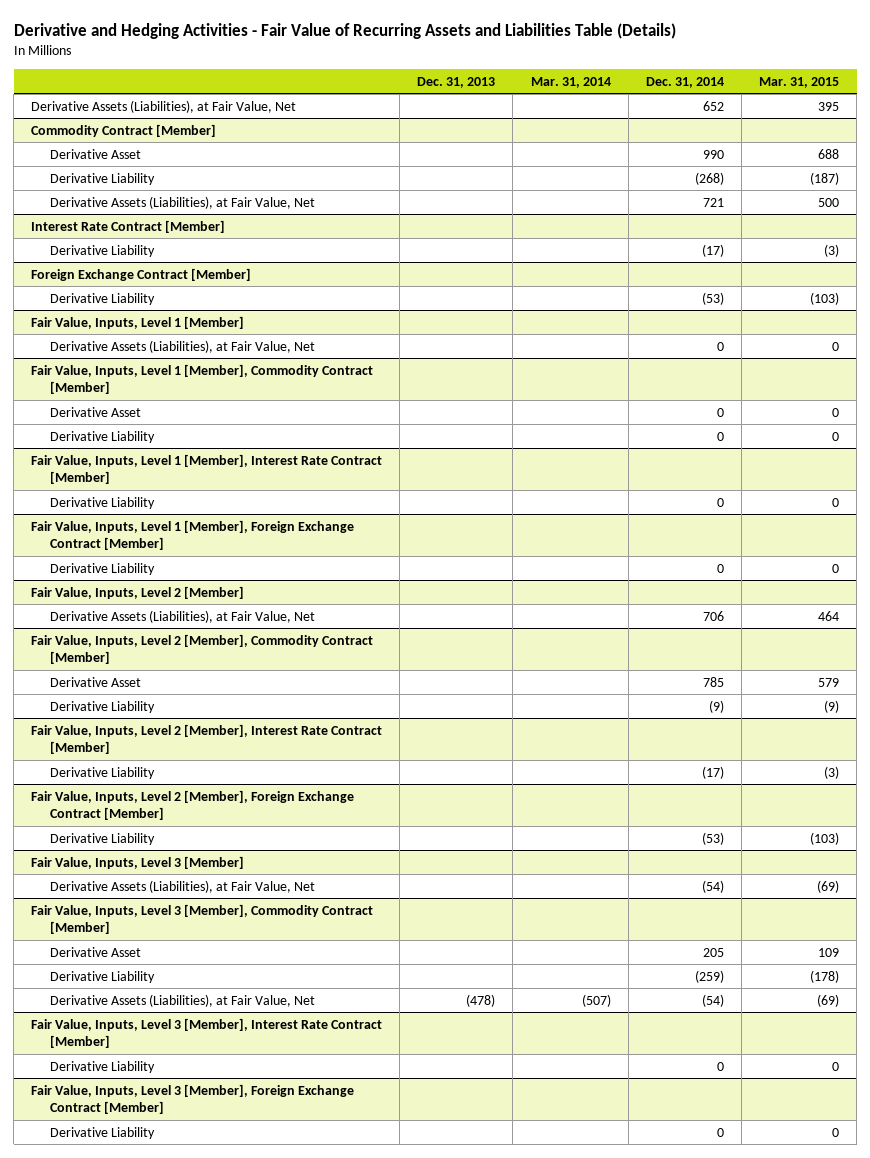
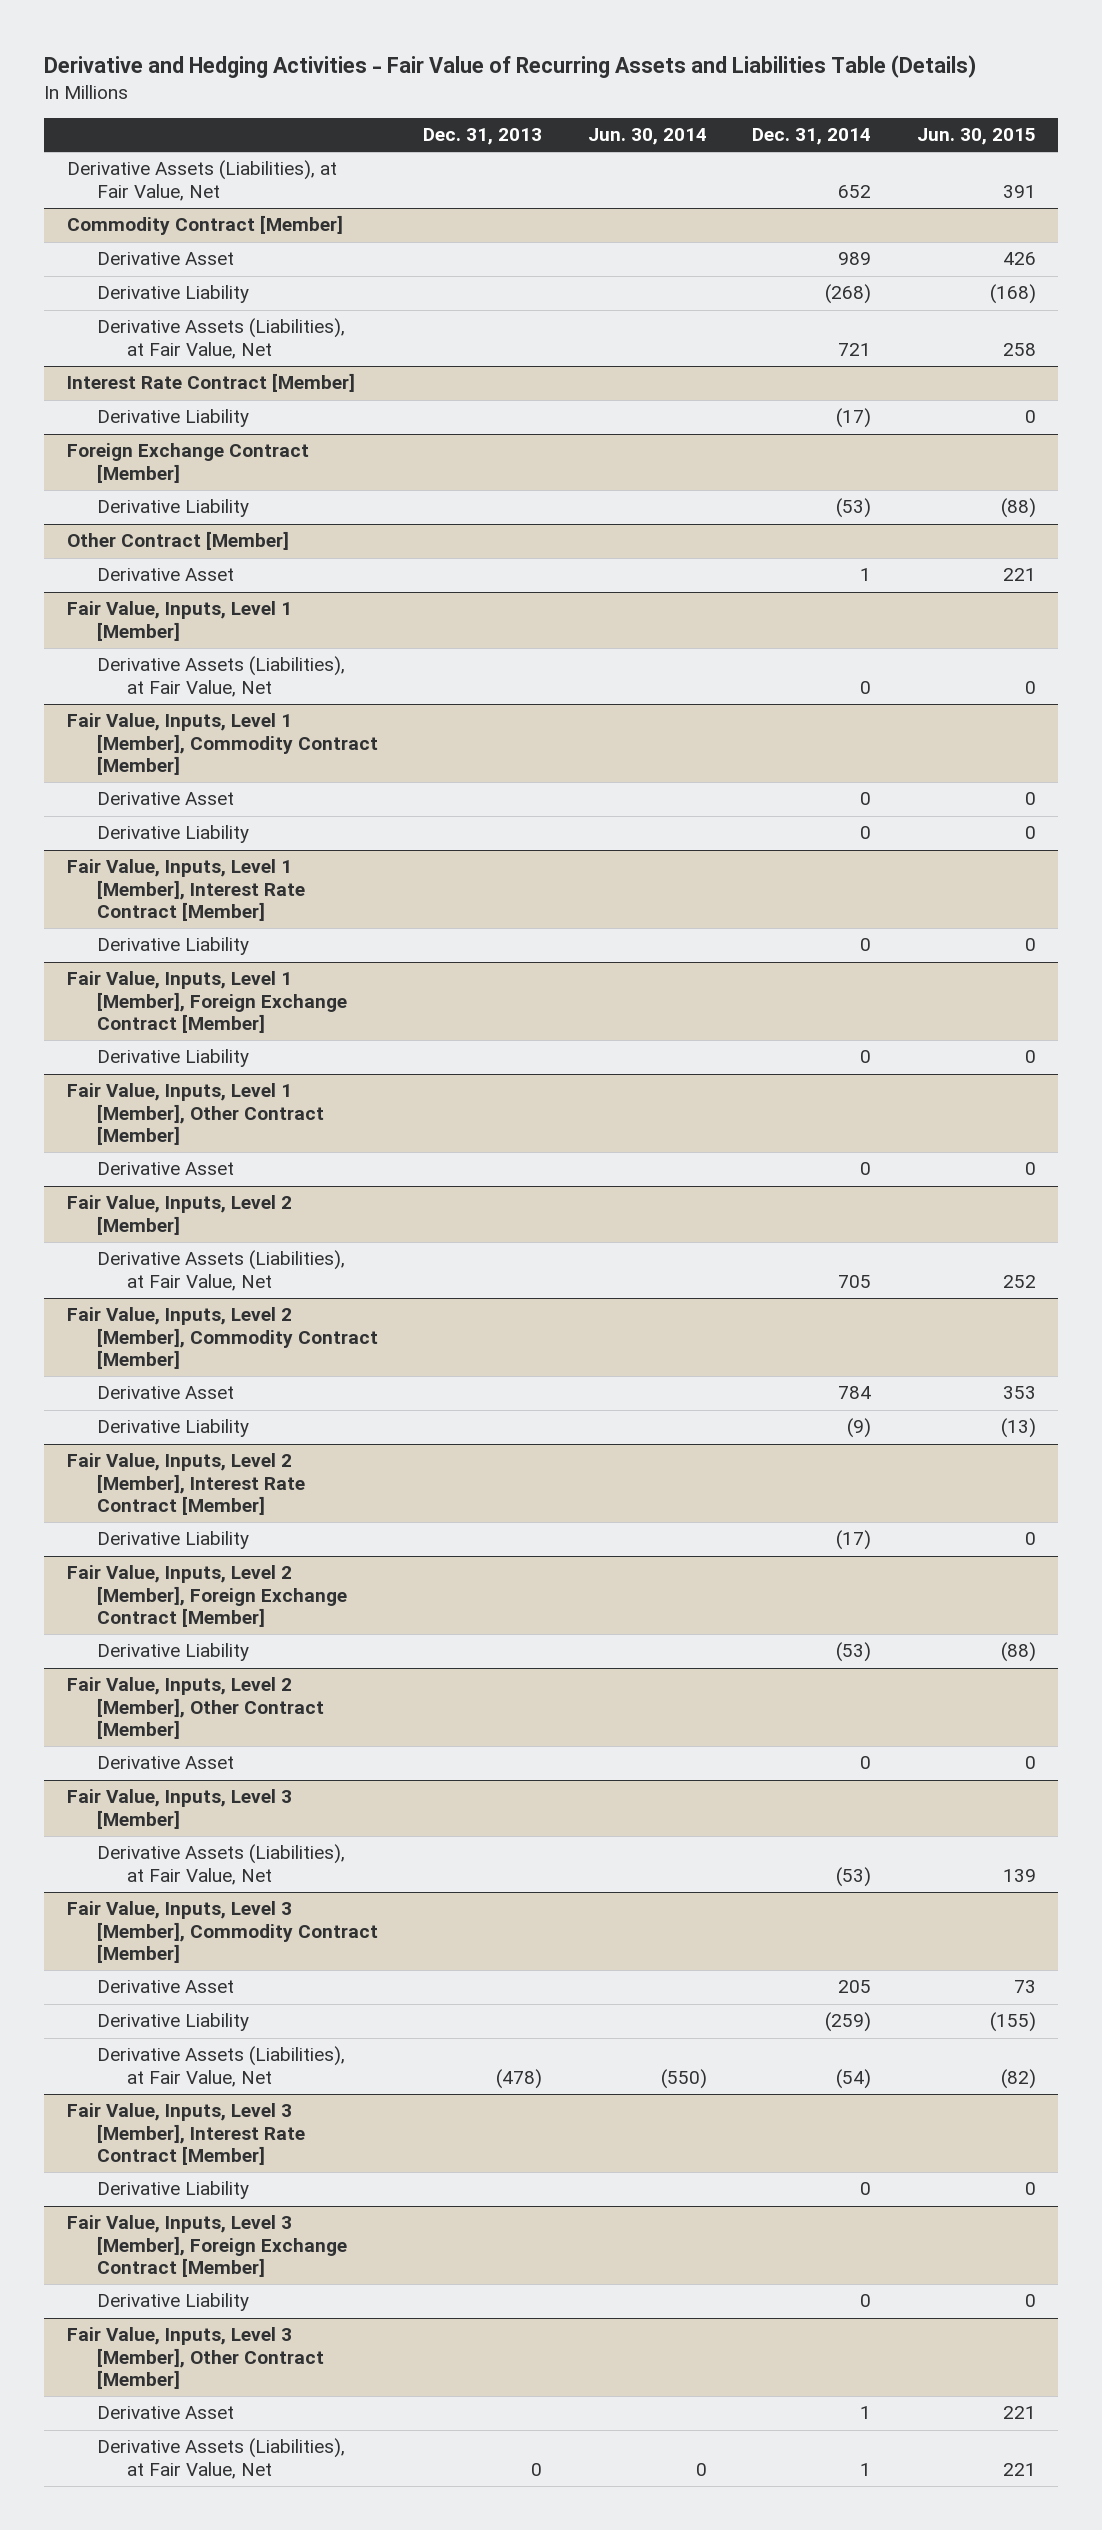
- | Dec. 31, 2013 | Mar. 31, 2014 | Dec. 31, 2014 | Mar. 31, 2015
+ | Dec. 31, 2013 | Jun. 30, 2014 | Dec. 31, 2014 | Jun. 30, 2015
@ Commodity Contract [Member]
- Derivative Asset | | | 990 | 688
+ Derivative Asset | | | 989 | 426
+ Other Contract [Member]
+ Derivative Asset | | | 1 | 221
+ Fair Value, Inputs, Level 1 [Member], Other Contract [Member]
+ Derivative Asset | | | 0 | 0
@ Fair Value, Inputs, Level 2 [Member]
- Derivative Assets (Liabilities), at Fair Value, Net | | | 706 | 464
+ Derivative Assets (Liabilities), at Fair Value, Net | | | 705 | 252
@ Fair Value, Inputs, Level 2 [Member], Commodity Contract [Member]
- Derivative Asset | | | 785 | 579
+ Derivative Asset | | | 784 | 353
+ Fair Value, Inputs, Level 2 [Member], Other Contract [Member]
+ Derivative Asset | | | 0 | 0
@ Fair Value, Inputs, Level 3 [Member]
- Derivative Assets (Liabilities), at Fair Value, Net | | | (54) | (69)
+ Derivative Assets (Liabilities), at Fair Value, Net | | | (53) | 139
+ Fair Value, Inputs, Level 3 [Member], Other Contract [Member]
+ Derivative Asset | | | 1 | 221
+ Derivative Assets (Liabilities), at Fair Value, Net | 0 | 0 | 1 | 221

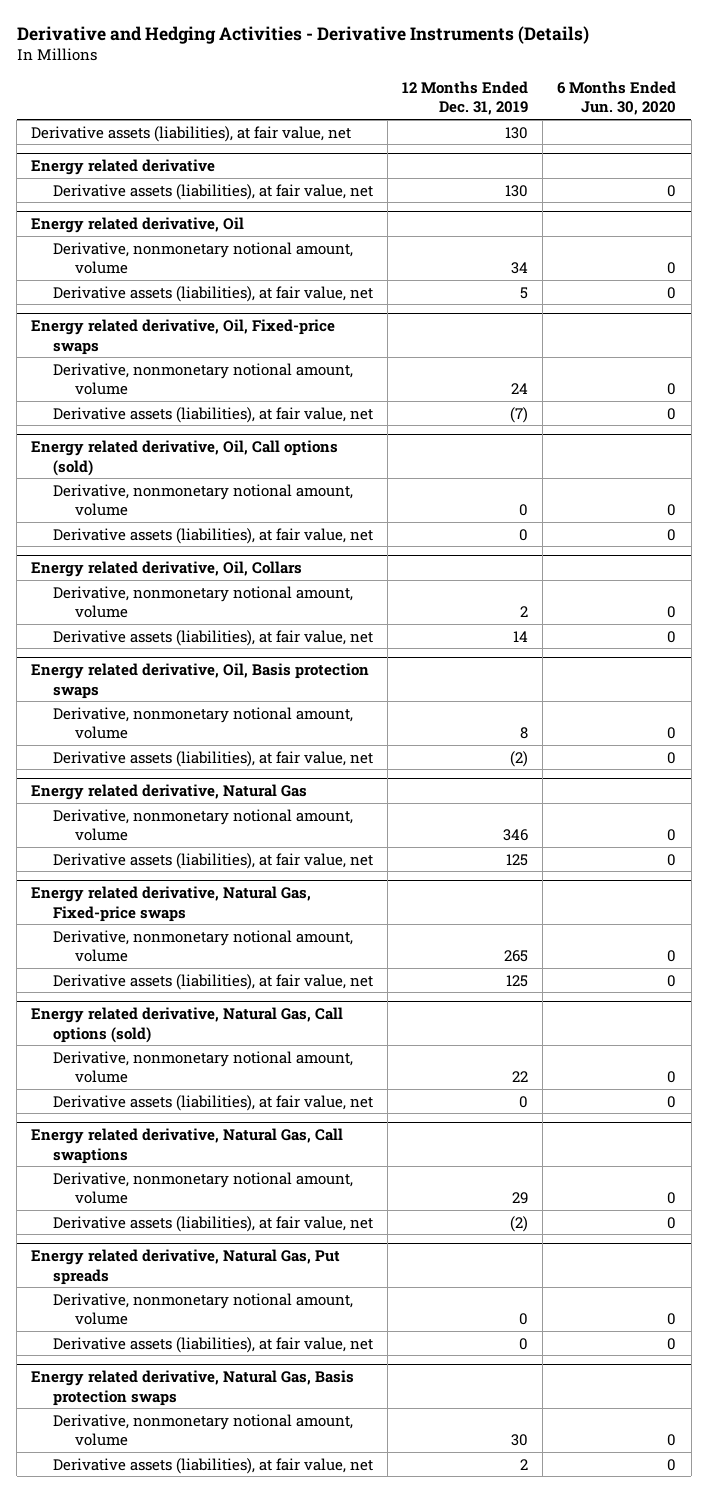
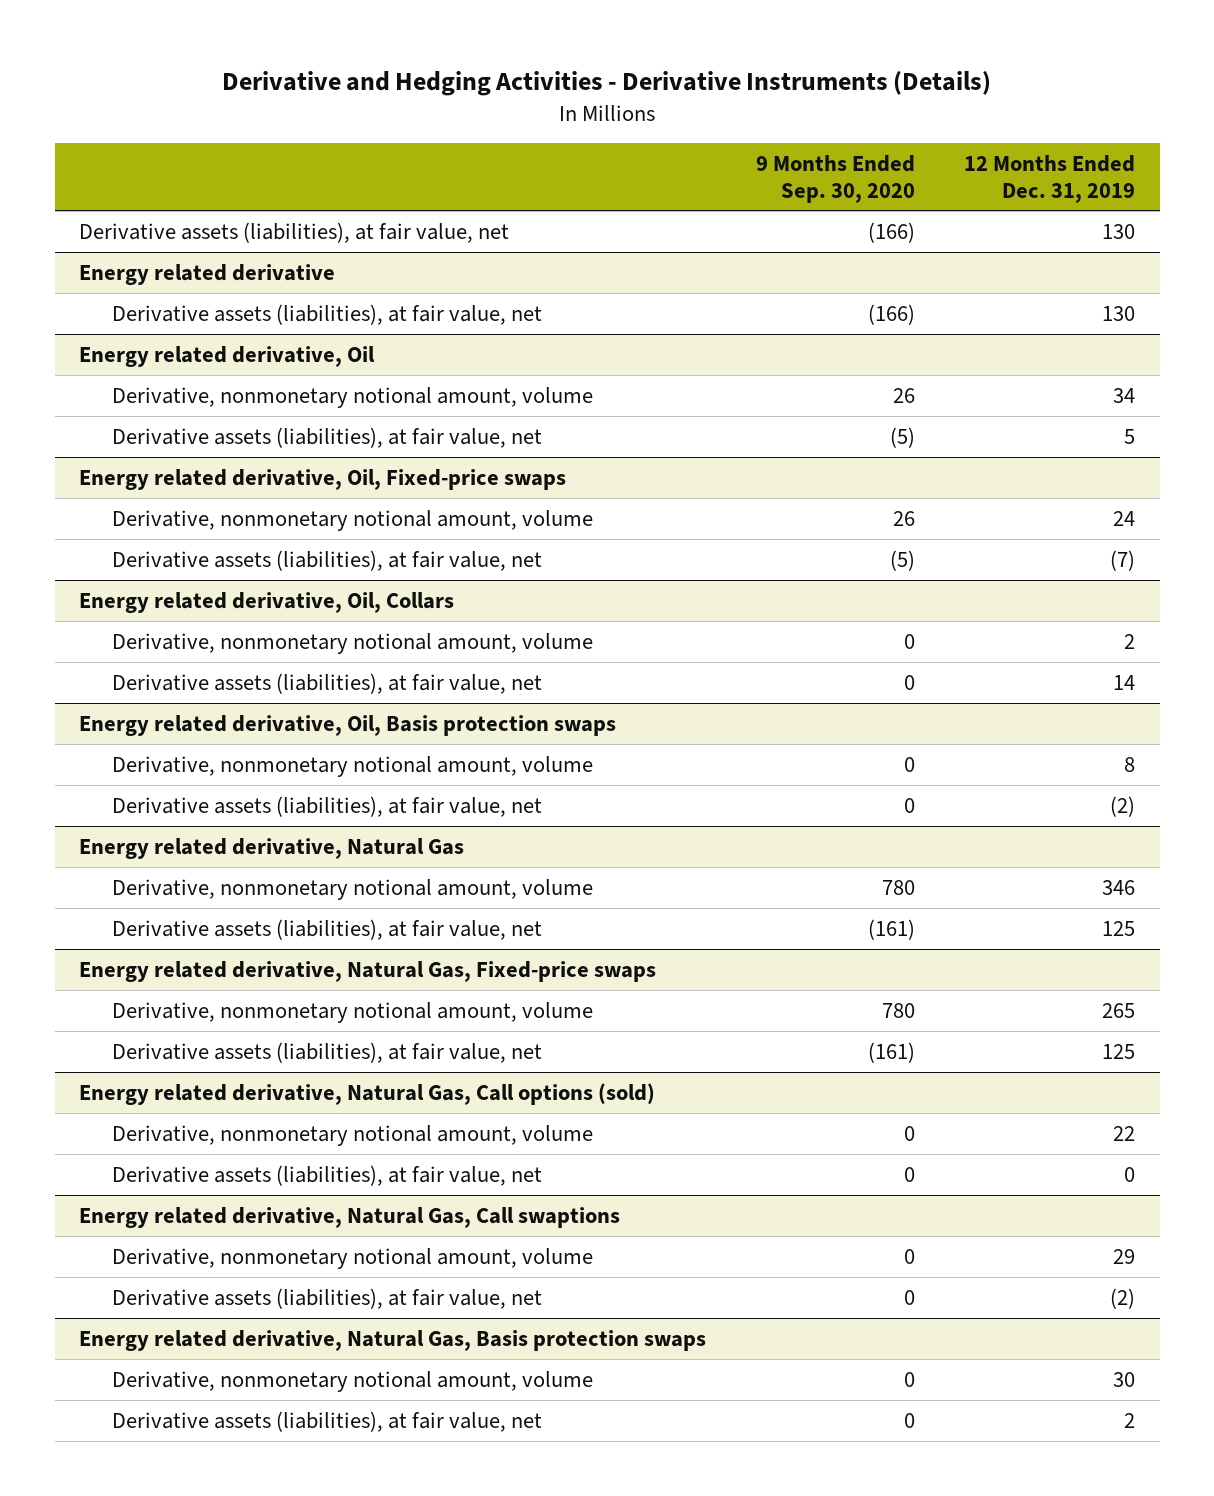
- | 12 Months Ended Dec. 31, 2019 | 6 Months Ended Jun. 30, 2020
+ | 9 Months Ended Sep. 30, 2020 | 12 Months Ended Dec. 31, 2019
- Energy related derivative, Oil, Call options (sold)
- Derivative, nonmonetary notional amount, volume | 0 | 0
- Derivative assets (liabilities), at fair value, net | 0 | 0
- Energy related derivative, Natural Gas, Put spreads
- Derivative, nonmonetary notional amount, volume | 0 | 0
- Derivative assets (liabilities), at fair value, net | 0 | 0

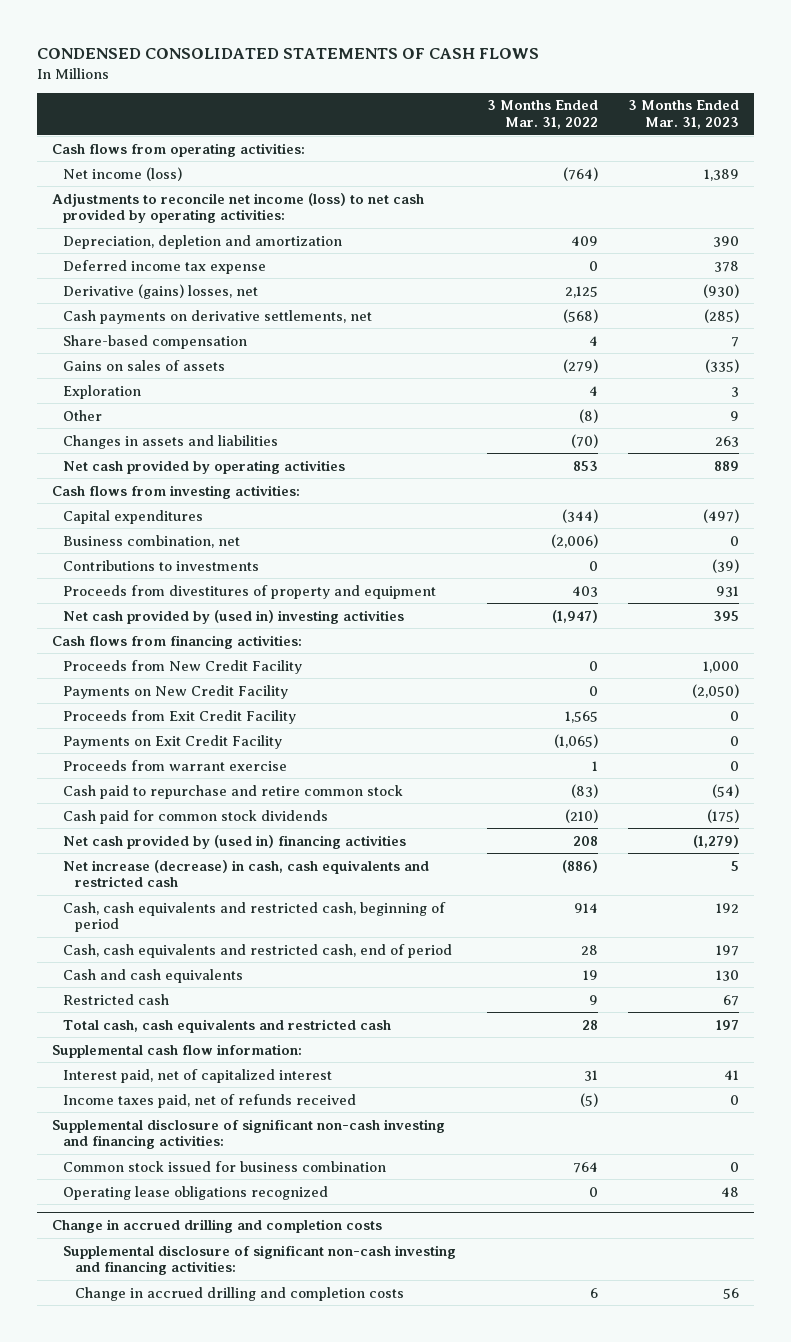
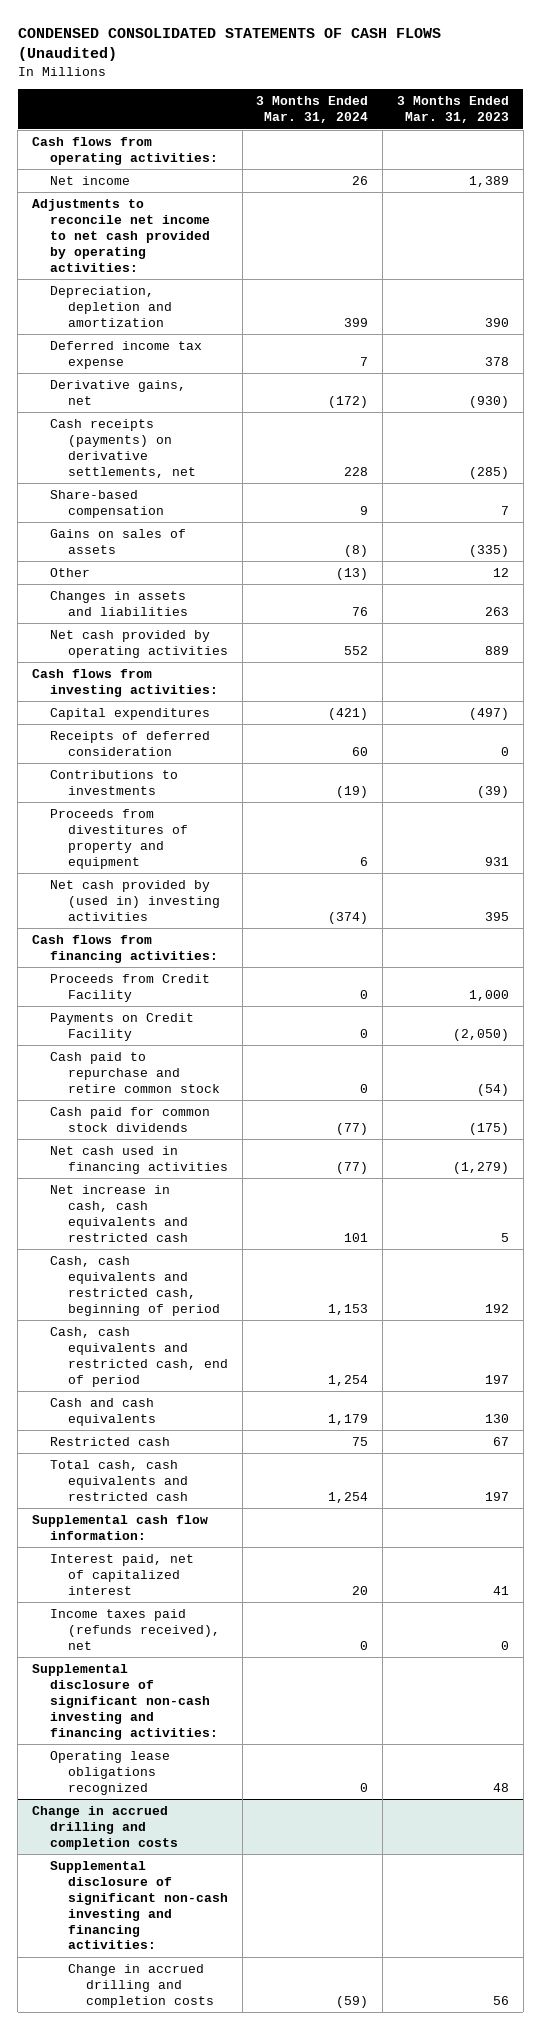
- CONDENSED CONSOLIDATED STATEMENTS OF CASH FLOWS
+ CONDENSED CONSOLIDATED STATEMENTS OF CASH FLOWS (Unaudited)
- | 3 Months Ended Mar. 31, 2022 | 3 Months Ended Mar. 31, 2023
+ | 3 Months Ended Mar. 31, 2024 | 3 Months Ended Mar. 31, 2023
- Net income (loss) | (764) | 1,389
- Adjustments to reconcile net income (loss) to net cash provided by operating activities:
+ Net income | 26 | 1,389
+ Adjustments to reconcile net income to net cash provided by operating activities:
- Derivative (gains) losses, net | 2,125 | (930)
- Cash payments on derivative settlements, net | (568) | (285)
+ Derivative gains, net | (172) | (930)
+ Cash receipts (payments) on derivative settlements, net | 228 | (285)
- Exploration | 4 | 3
- Other | (8) | 9
+ Other | (13) | 12
- Business combination, net | (2,006) | 0
+ Receipts of deferred consideration | 60 | 0
- Proceeds from New Credit Facility | 0 | 1,000
- Payments on New Credit Facility | 0 | (2,050)
- Proceeds from Exit Credit Facility | 1,565 | 0
- Payments on Exit Credit Facility | (1,065) | 0
- Proceeds from warrant exercise | 1 | 0
+ Proceeds from Credit Facility | 0 | 1,000
+ Payments on Credit Facility | 0 | (2,050)
- Net cash provided by (used in) financing activities | 208 | (1,279)
- Net increase (decrease) in cash, cash equivalents and restricted cash | (886) | 5
+ Net cash used in financing activities | (77) | (1,279)
+ Net increase in cash, cash equivalents and restricted cash | 101 | 5
- Income taxes paid, net of refunds received | (5) | 0
+ Income taxes paid (refunds received), net | 0 | 0
- Common stock issued for business combination | 764 | 0

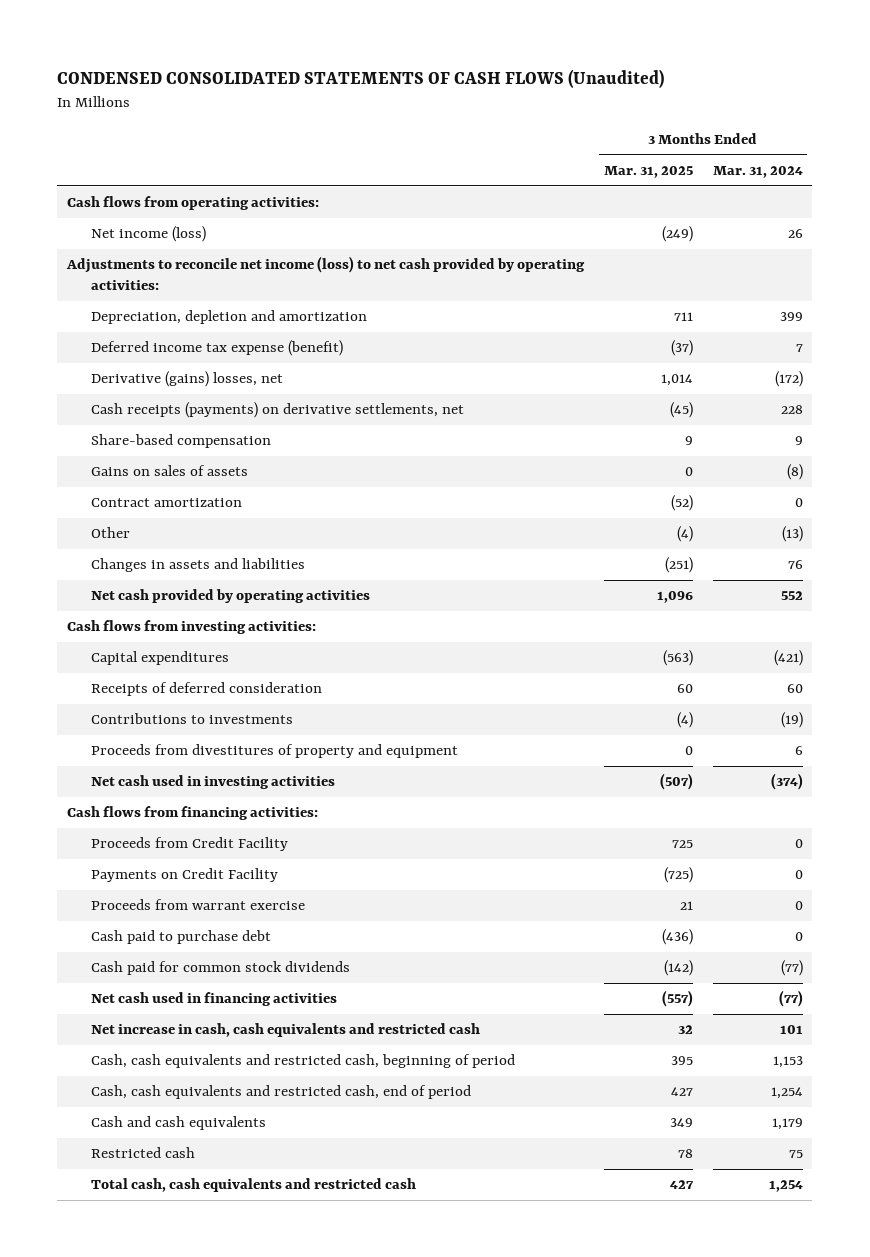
- | 3 Months Ended Mar. 31, 2024 | 3 Months Ended Mar. 31, 2023
+ | 3 Months Ended Mar. 31, 2025 | 3 Months Ended Mar. 31, 2024
- Net income | 26 | 1,389
- Adjustments to reconcile net income to net cash provided by operating activities:
+ Net income (loss) | (249) | 26
+ Adjustments to reconcile net income (loss) to net cash provided by operating activities:
- Deferred income tax expense | 7 | 378
- Derivative gains, net | (172) | (930)
+ Deferred income tax expense (benefit) | (37) | 7
+ Derivative (gains) losses, net | 1,014 | (172)
+ Contract amortization | (52) | 0
- Net cash provided by (used in) investing activities | (374) | 395
+ Net cash used in investing activities | (507) | (374)
- Cash paid to repurchase and retire common stock | 0 | (54)
+ Proceeds from warrant exercise | 21 | 0
+ Cash paid to purchase debt | (436) | 0
- Supplemental cash flow information:
- Interest paid, net of capitalized interest | 20 | 41
- Income taxes paid (refunds received), net | 0 | 0
- Supplemental disclosure of significant non-cash investing and financing activities:
- Operating lease obligations recognized | 0 | 48
- Change in accrued drilling and completion costs
- Supplemental disclosure of significant non-cash investing and financing activities:
- Change in accrued drilling and completion costs | (59) | 56

